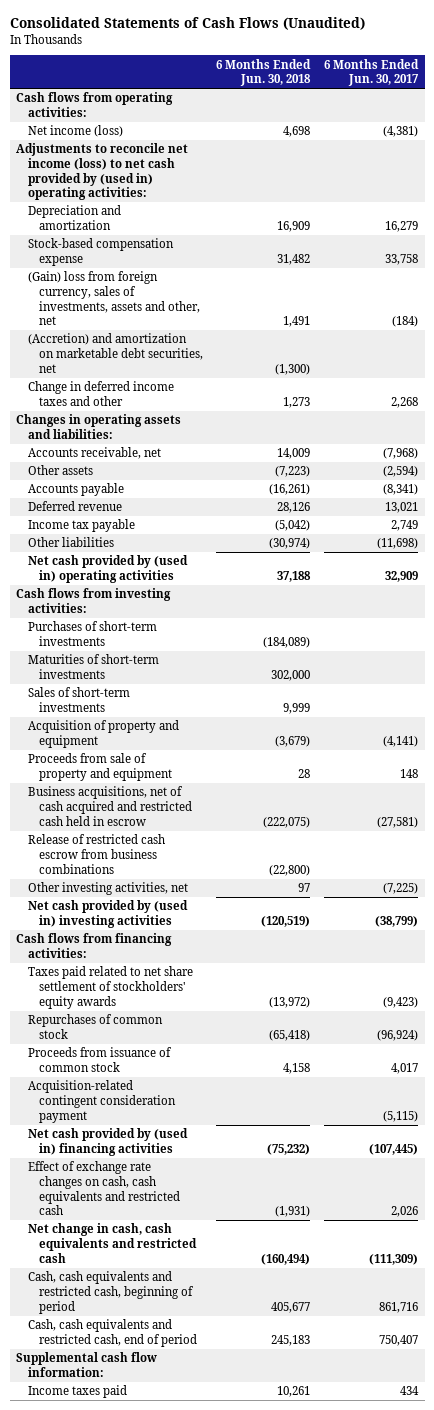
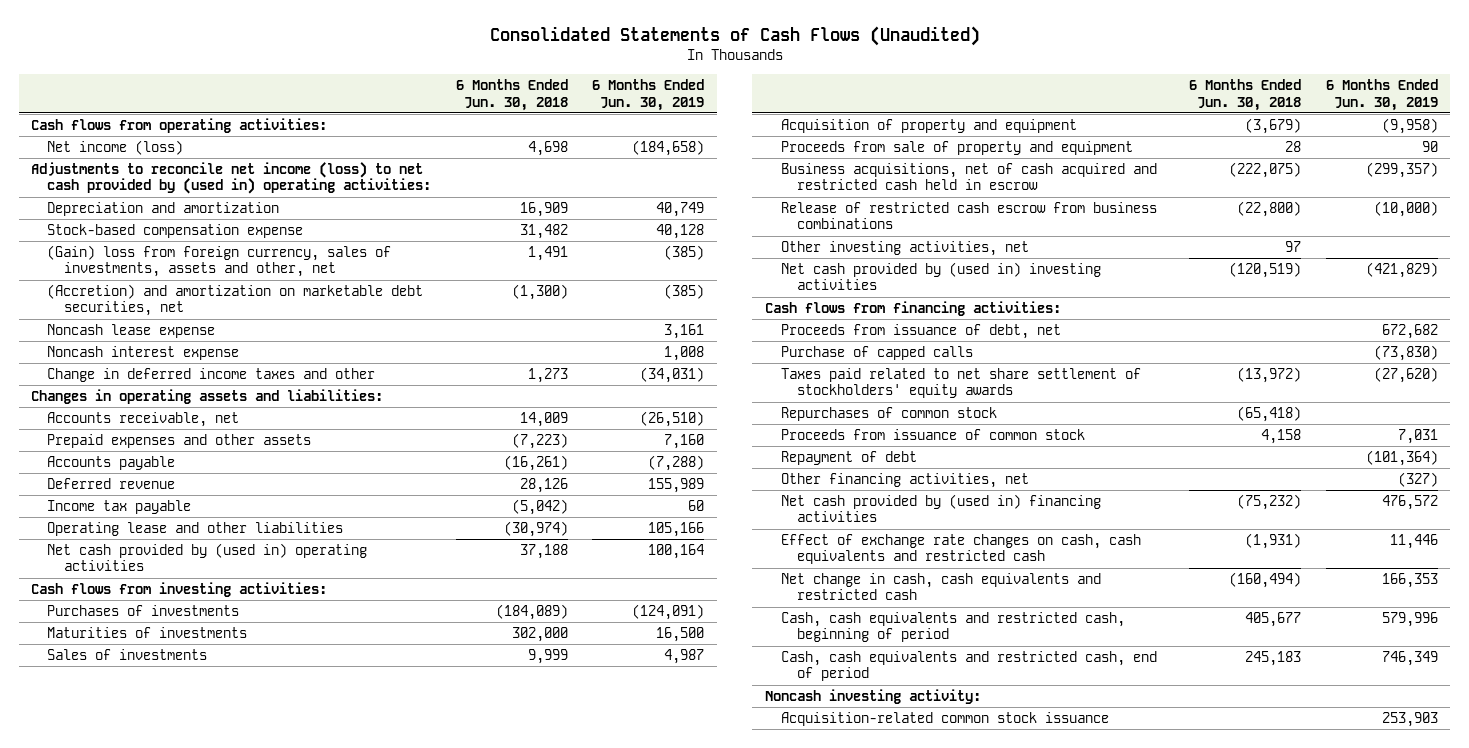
- | 6 Months Ended Jun. 30, 2018 | 6 Months Ended Jun. 30, 2017
+ | 6 Months Ended Jun. 30, 2018 | 6 Months Ended Jun. 30, 2019
+ Noncash lease expense | | 3,161
+ Noncash interest expense | | 1,008
- Other assets | (7,223) | (2,594)
+ Prepaid expenses and other assets | (7,223) | 7,160
- Other liabilities | (30,974) | (11,698)
+ Operating lease and other liabilities | (30,974) | 105,166
- Purchases of short-term investments | (184,089) |
- Maturities of short-term investments | 302,000 |
- Sales of short-term investments | 9,999 |
+ Purchases of investments | (184,089) | (124,091)
+ Maturities of investments | 302,000 | 16,500
+ Sales of investments | 9,999 | 4,987
+ Proceeds from issuance of debt, net | | 672,682
+ Purchase of capped calls | | (73,830)
- Acquisition-related contingent consideration payment | | (5,115)
+ Repayment of debt | | (101,364)
+ Other financing activities, net | | (327)
- Supplemental cash flow information:
- Income taxes paid | 10,261 | 434
+ Noncash investing activity:
+ Acquisition-related common stock issuance | | 253,903

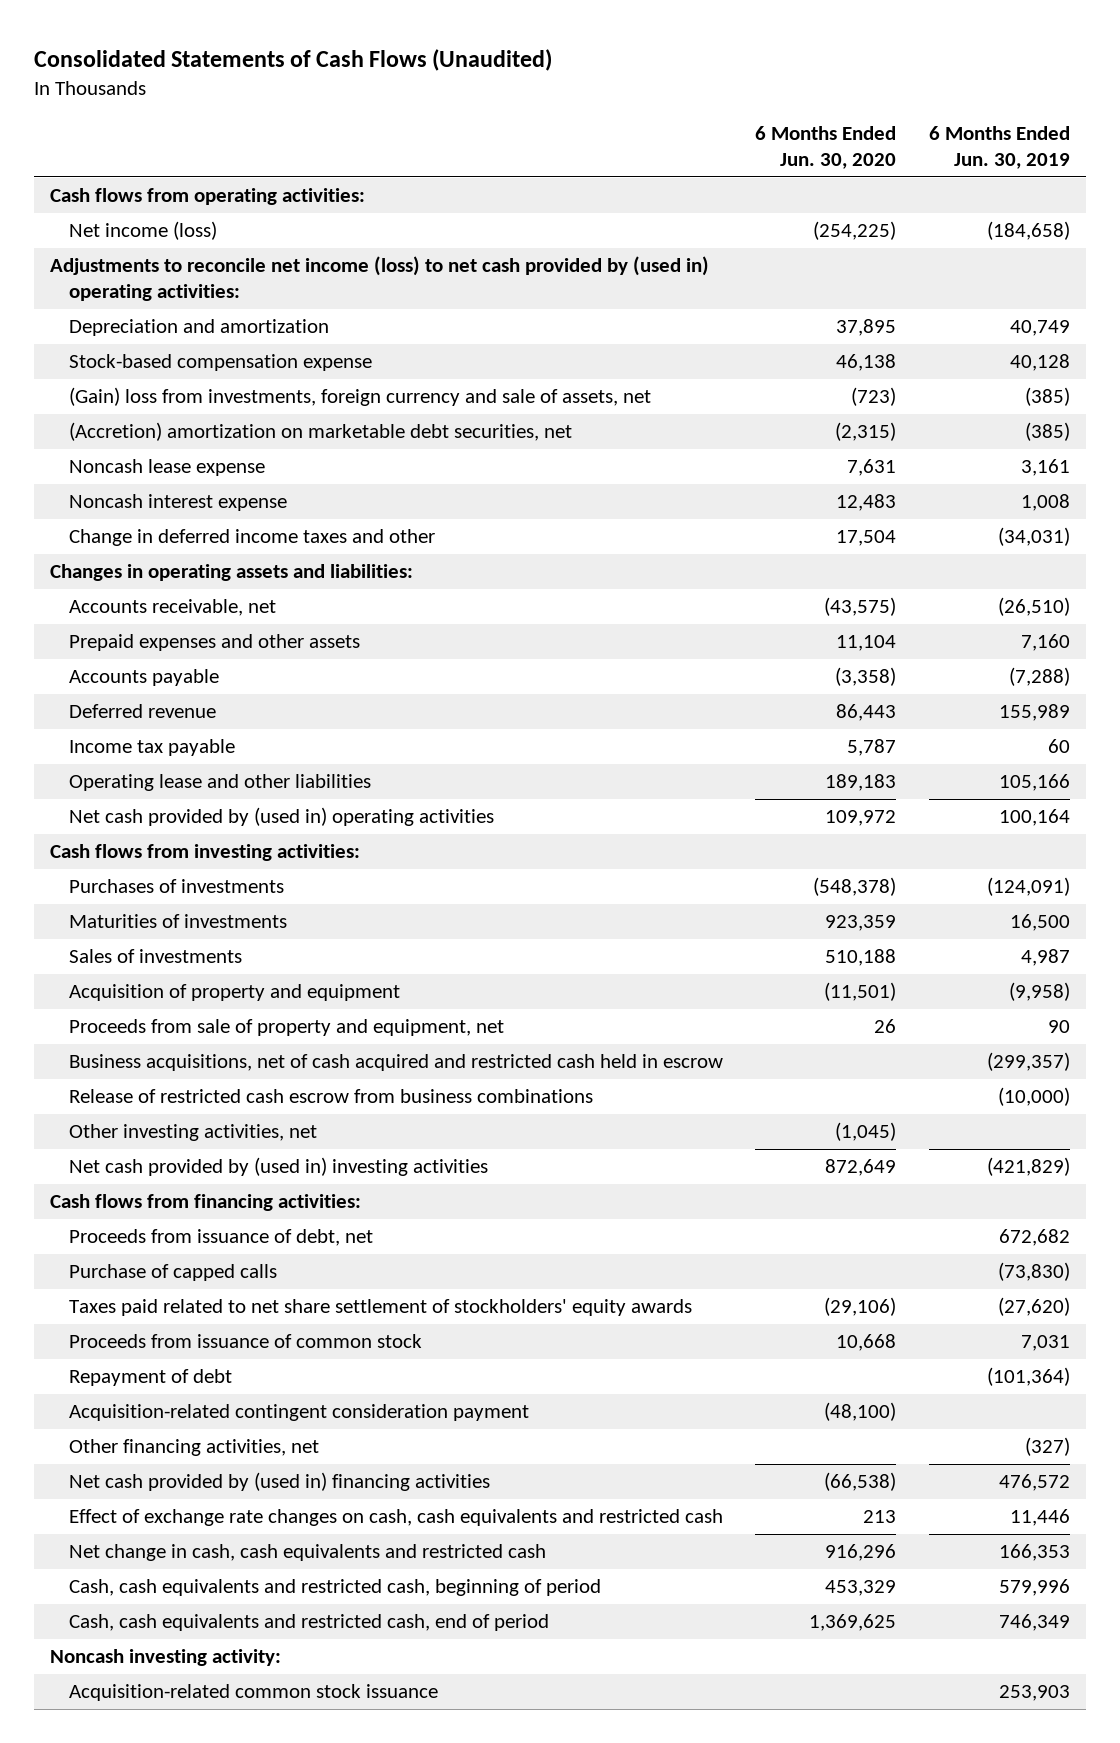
- | 6 Months Ended Jun. 30, 2018 | 6 Months Ended Jun. 30, 2019
+ | 6 Months Ended Jun. 30, 2020 | 6 Months Ended Jun. 30, 2019
- (Gain) loss from foreign currency, sales of investments, assets and other, net | 1,491 | (385)
- (Accretion) and amortization on marketable debt securities, net | (1,300) | (385)
+ (Gain) loss from investments, foreign currency and sale of assets, net | (723) | (385)
+ (Accretion) amortization on marketable debt securities, net | (2,315) | (385)
- Proceeds from sale of property and equipment | 28 | 90
+ Proceeds from sale of property and equipment, net | 26 | 90
- Repurchases of common stock | (65,418) |
+ Acquisition-related contingent consideration payment | (48,100) |

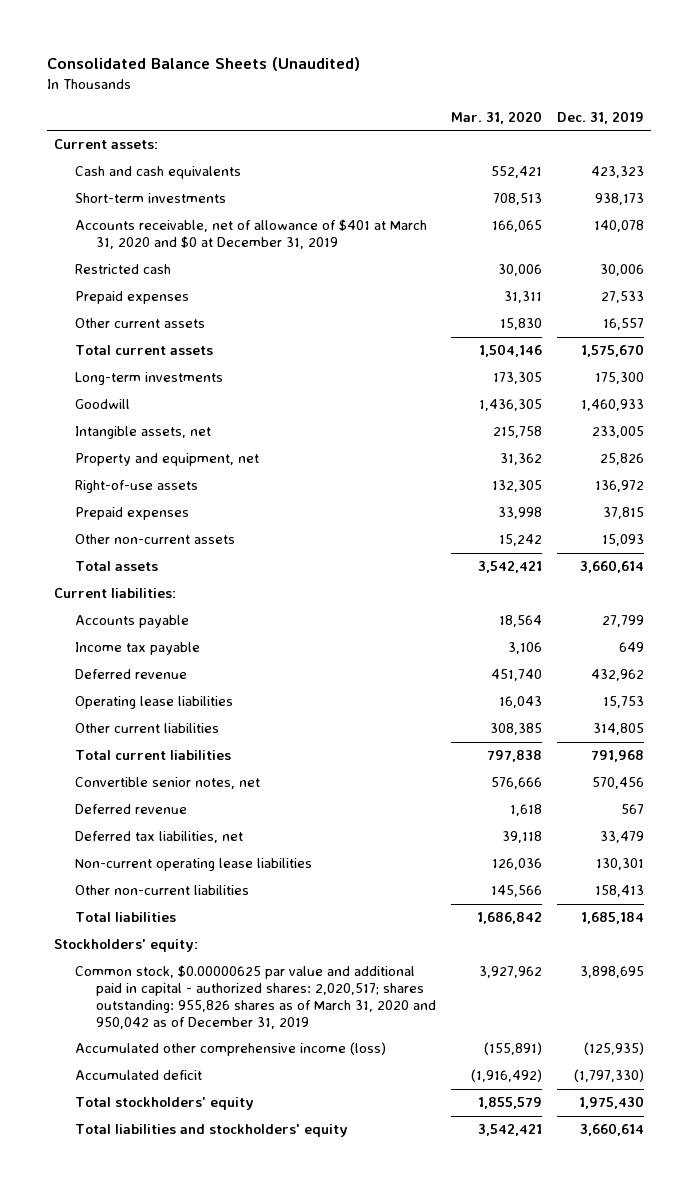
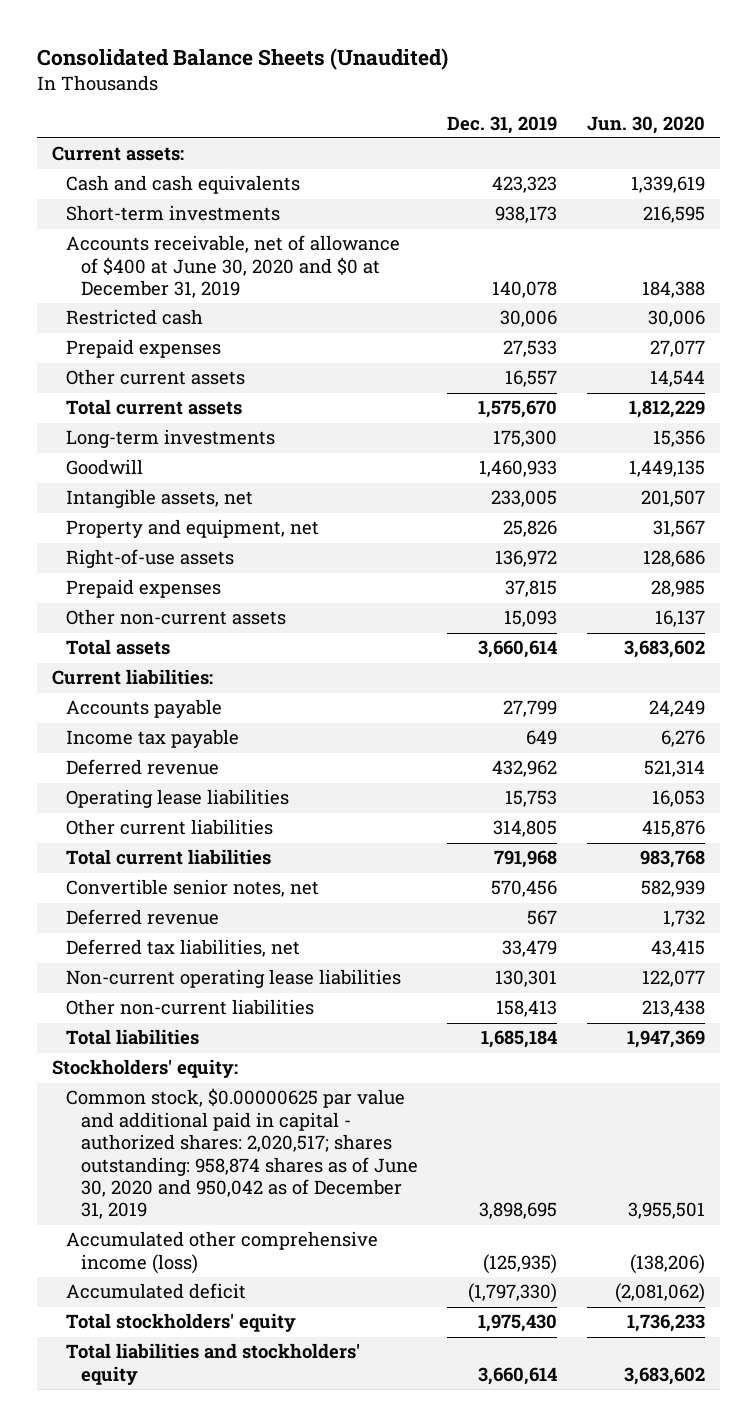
- | Mar. 31, 2020 | Dec. 31, 2019
+ | Dec. 31, 2019 | Jun. 30, 2020
- Accounts receivable, net of allowance of $401 at March 31, 2020 and $0 at December 31, 2019 | 166,065 | 140,078
+ Accounts receivable, net of allowance of $400 at June 30, 2020 and $0 at December 31, 2019 | 140,078 | 184,388
- Common stock, $0.00000625 par value and additional paid in capital - authorized shares: 2,020,517; shares outstanding: 955,826 shares as of March 31, 2020 and 950,042 as of December 31, 2019 | 3,927,962 | 3,898,695
+ Common stock, $0.00000625 par value and additional paid in capital - authorized shares: 2,020,517; shares outstanding: 958,874 shares as of June 30, 2020 and 950,042 as of December 31, 2019 | 3,898,695 | 3,955,501

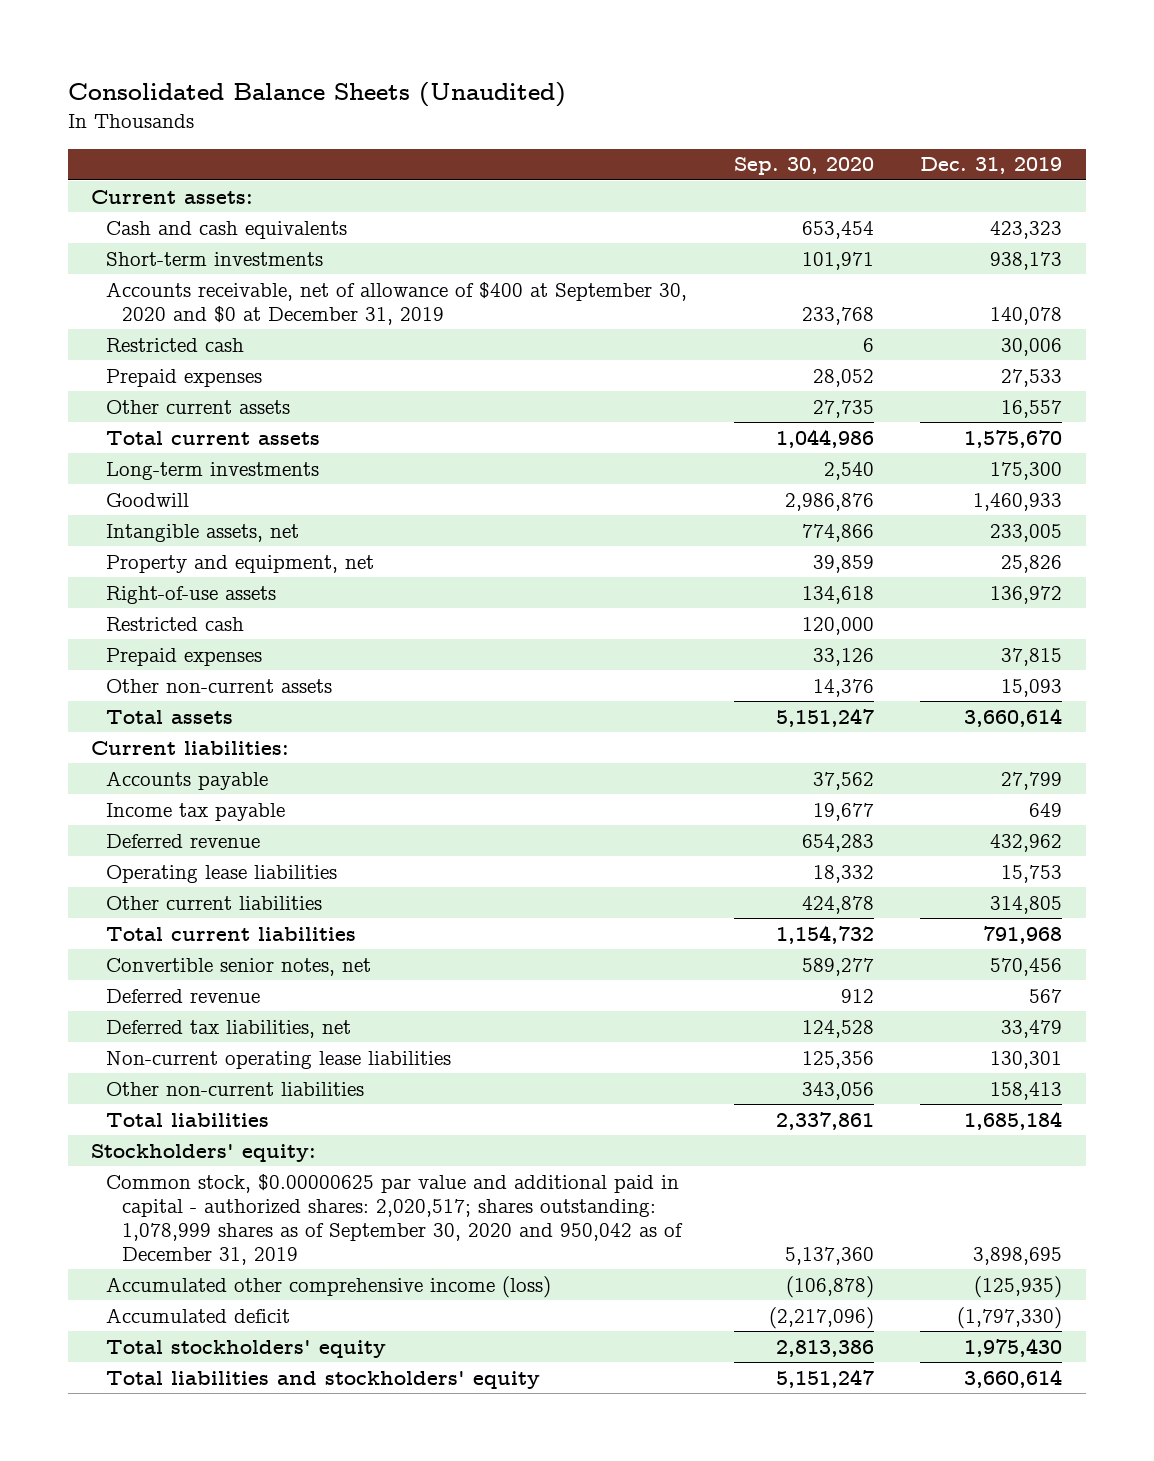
- | Dec. 31, 2019 | Jun. 30, 2020
+ | Sep. 30, 2020 | Dec. 31, 2019
- Accounts receivable, net of allowance of $400 at June 30, 2020 and $0 at December 31, 2019 | 140,078 | 184,388
+ Accounts receivable, net of allowance of $400 at September 30, 2020 and $0 at December 31, 2019 | 233,768 | 140,078
+ Restricted cash | 120,000 |
- Common stock, $0.00000625 par value and additional paid in capital - authorized shares: 2,020,517; shares outstanding: 958,874 shares as of June 30, 2020 and 950,042 as of December 31, 2019 | 3,898,695 | 3,955,501
+ Common stock, $0.00000625 par value and additional paid in capital - authorized shares: 2,020,517; shares outstanding: 1,078,999 shares as of September 30, 2020 and 950,042 as of December 31, 2019 | 5,137,360 | 3,898,695

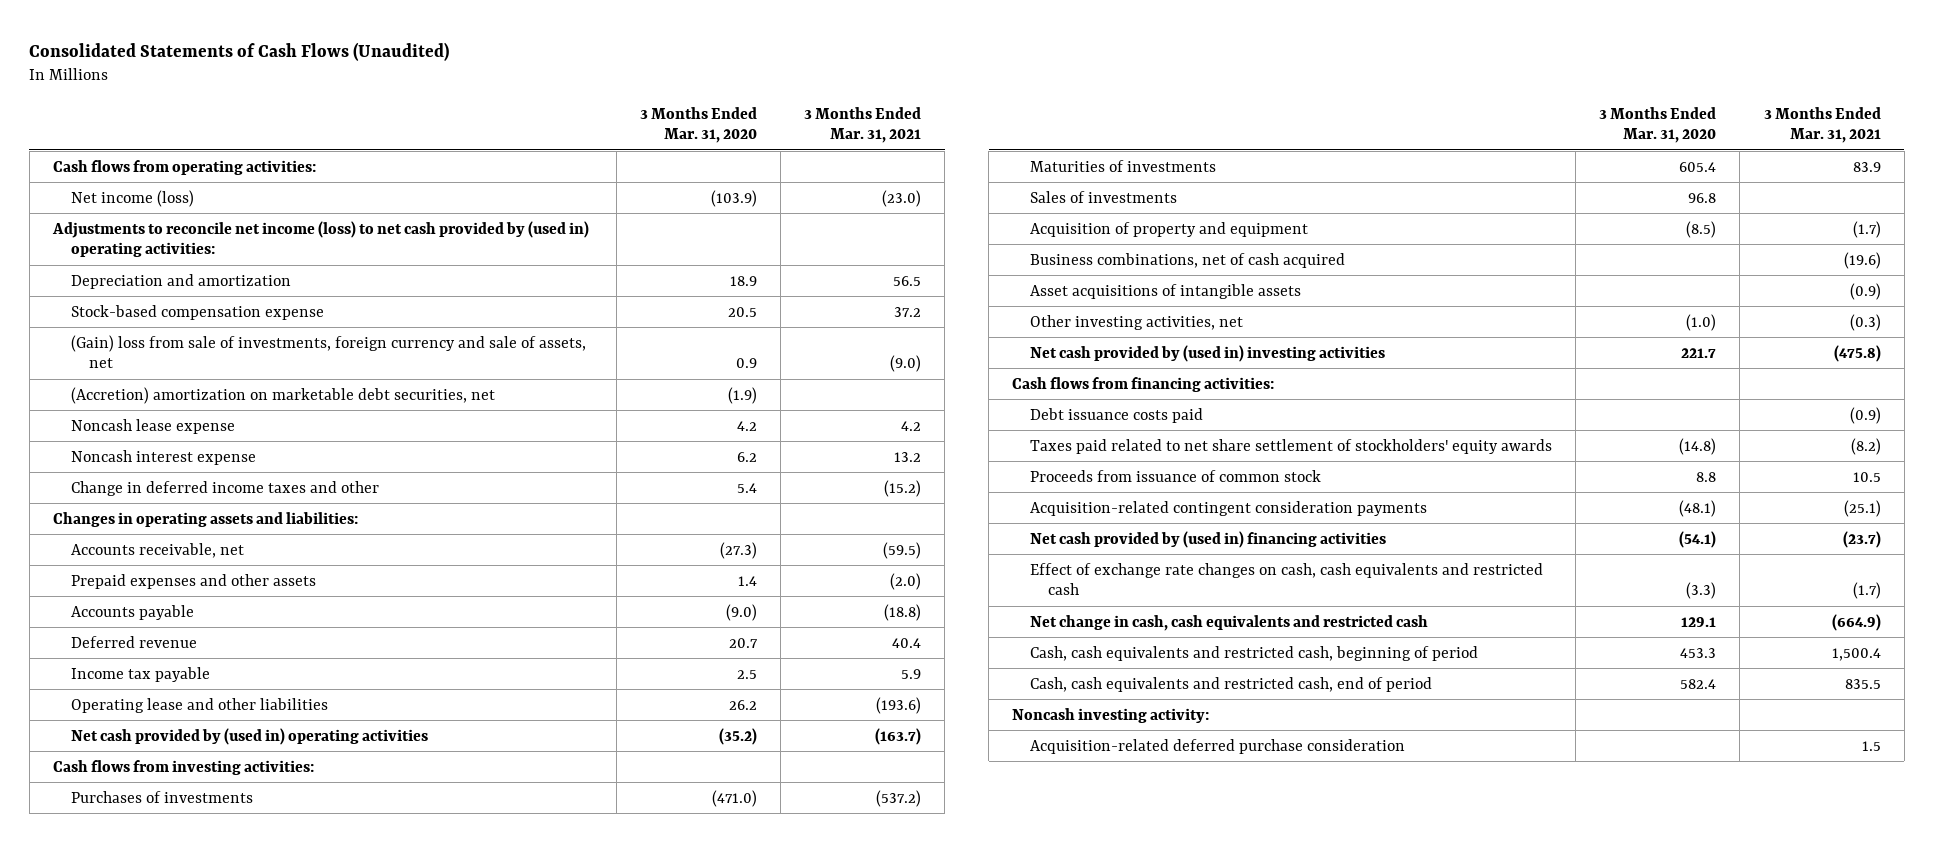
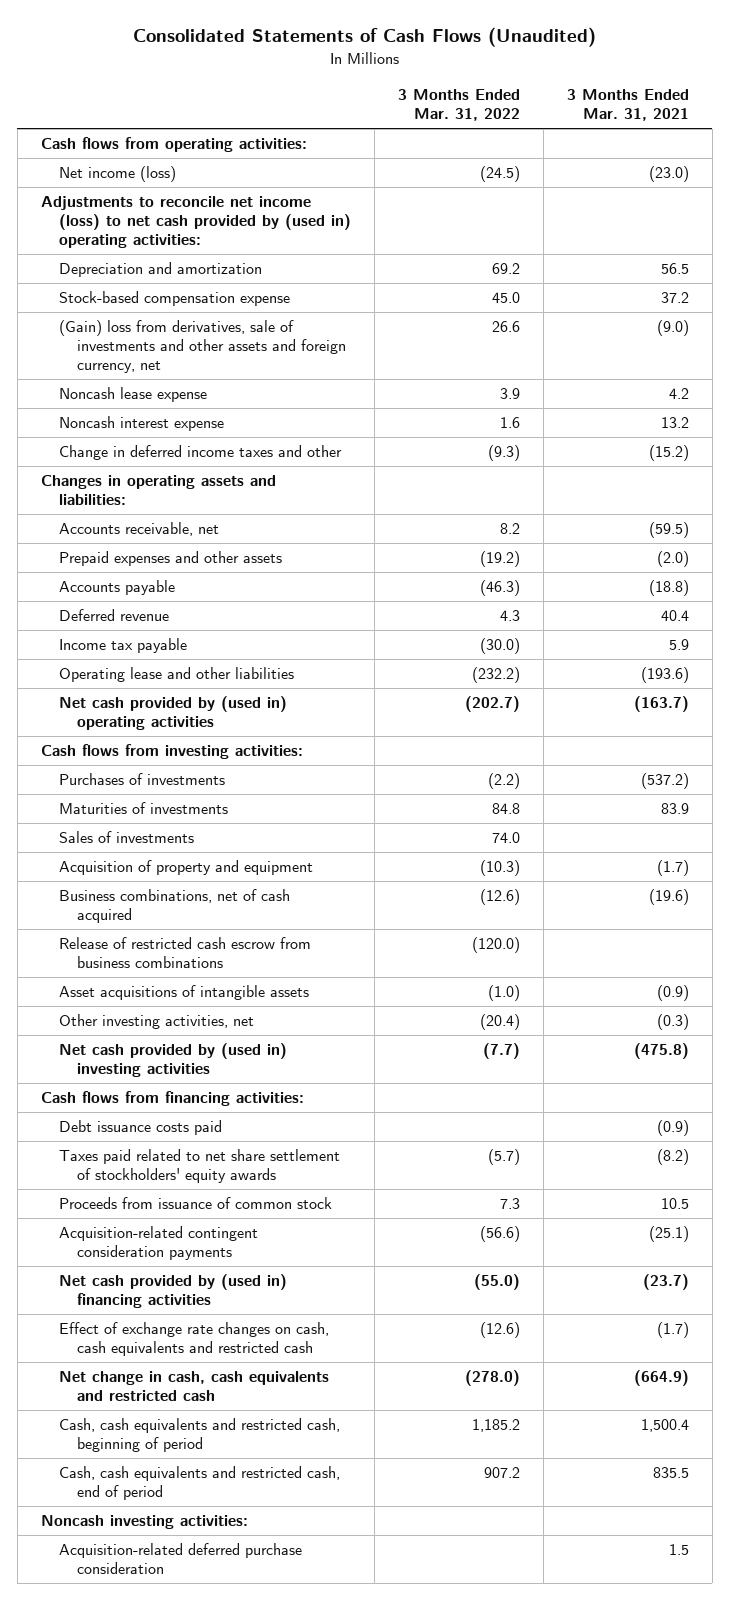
- | 3 Months Ended Mar. 31, 2020 | 3 Months Ended Mar. 31, 2021
+ | 3 Months Ended Mar. 31, 2022 | 3 Months Ended Mar. 31, 2021
- (Gain) loss from sale of investments, foreign currency and sale of assets, net | 0.9 | (9.0)
- (Accretion) amortization on marketable debt securities, net | (1.9) |
+ (Gain) loss from derivatives, sale of investments and other assets and foreign currency, net | 26.6 | (9.0)
+ Release of restricted cash escrow from business combinations | (120.0) |
- Noncash investing activity:
+ Noncash investing activities:

